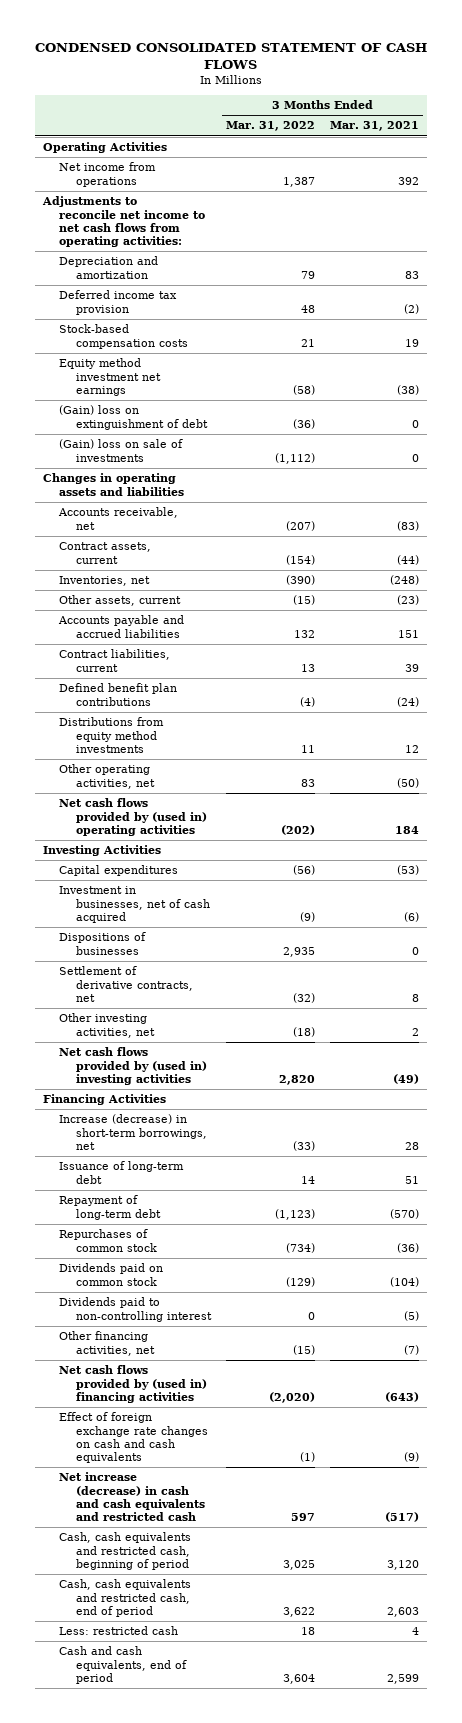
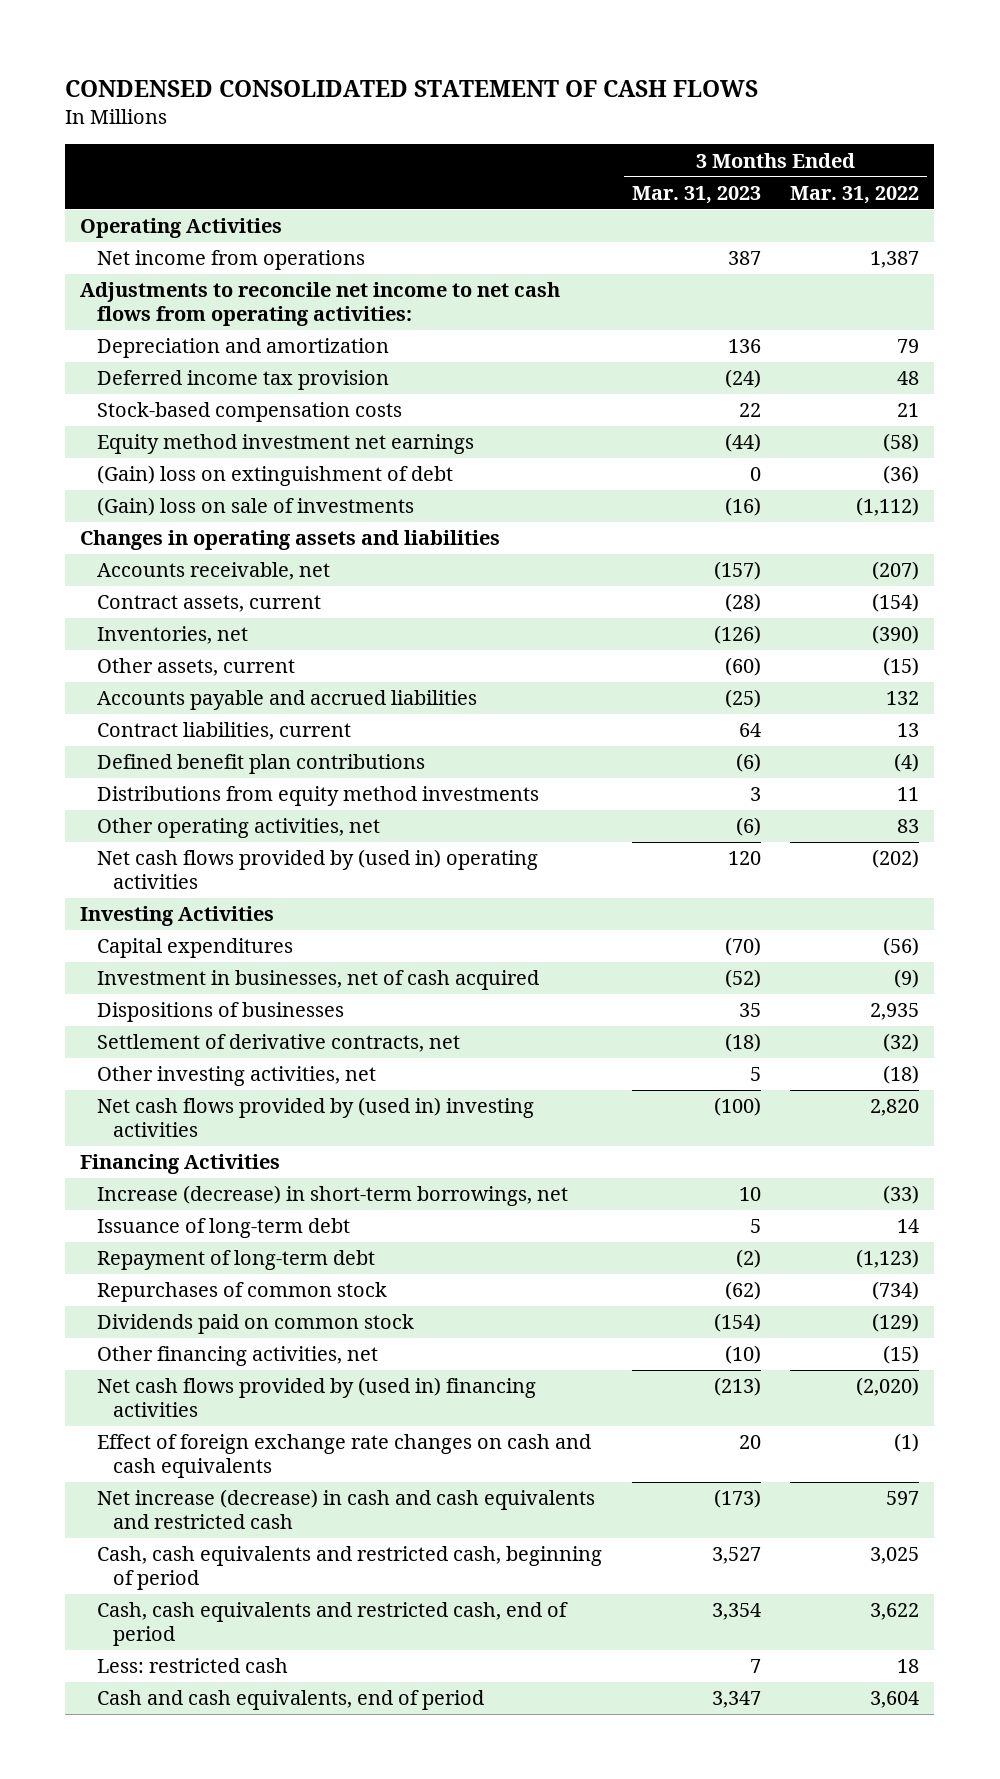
- | 3 Months Ended Mar. 31, 2022 | 3 Months Ended Mar. 31, 2021
+ | 3 Months Ended Mar. 31, 2023 | 3 Months Ended Mar. 31, 2022
- Dividends paid to non-controlling interest | 0 | (5)

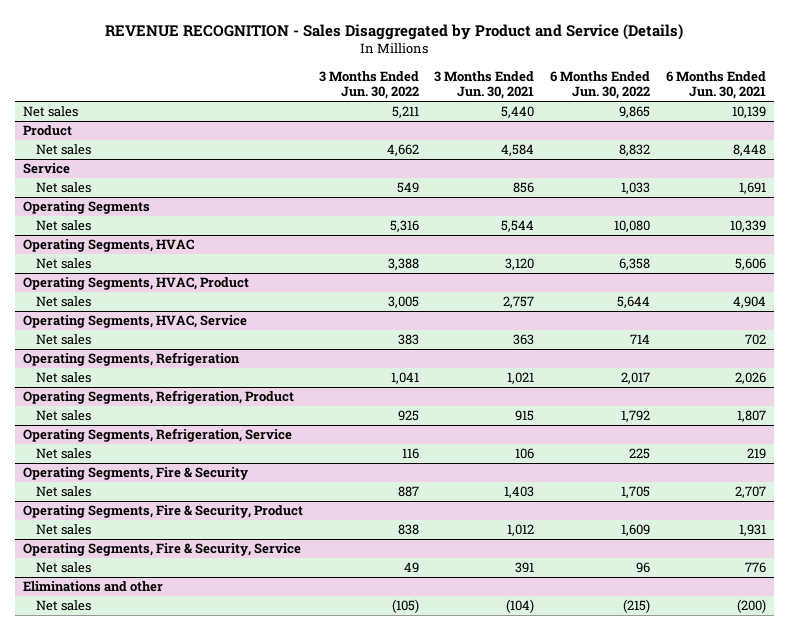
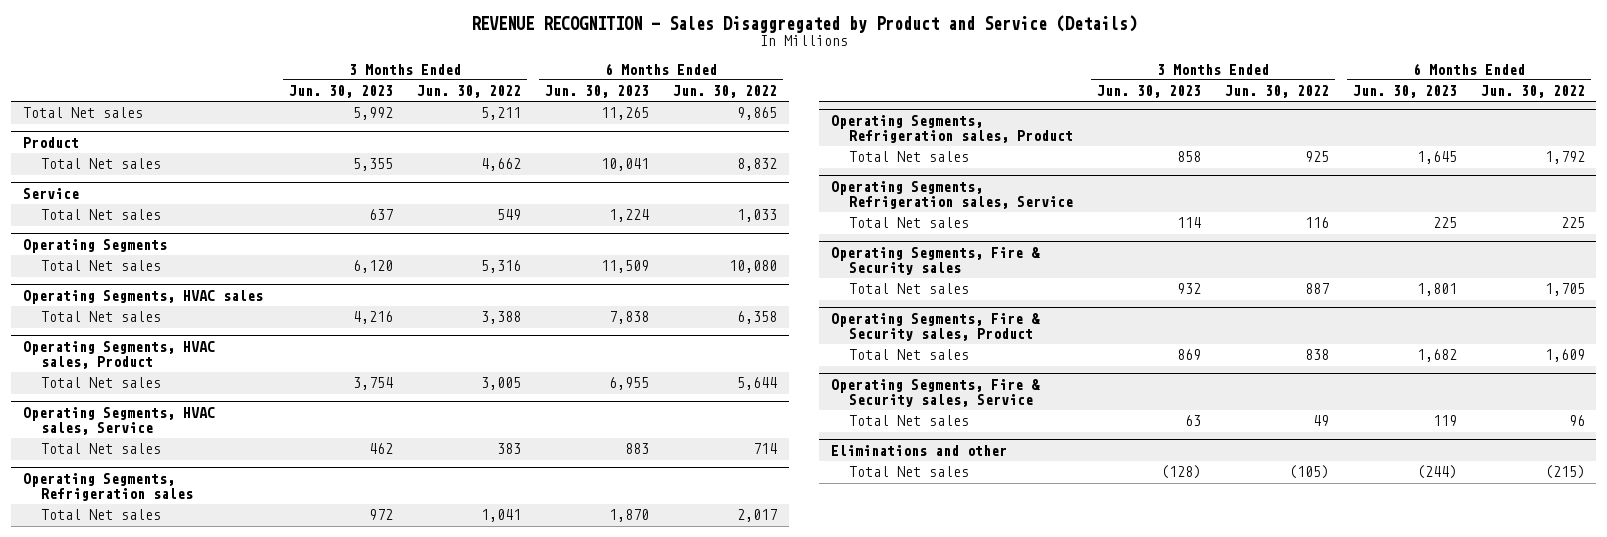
- | 3 Months Ended Jun. 30, 2022 | 3 Months Ended Jun. 30, 2021 | 6 Months Ended Jun. 30, 2022 | 6 Months Ended Jun. 30, 2021
+ | 3 Months Ended Jun. 30, 2023 | 3 Months Ended Jun. 30, 2022 | 6 Months Ended Jun. 30, 2023 | 6 Months Ended Jun. 30, 2022
- Net sales | 5,211 | 5,440 | 9,865 | 10,139
+ Total Net sales | 5,992 | 5,211 | 11,265 | 9,865
@ Product
- Net sales | 4,662 | 4,584 | 8,832 | 8,448
+ Total Net sales | 5,355 | 4,662 | 10,041 | 8,832
@ Service
- Net sales | 549 | 856 | 1,033 | 1,691
+ Total Net sales | 637 | 549 | 1,224 | 1,033
@ Operating Segments
- Net sales | 5,316 | 5,544 | 10,080 | 10,339
- Operating Segments, HVAC
- Net sales | 3,388 | 3,120 | 6,358 | 5,606
- Operating Segments, HVAC, Product
- Net sales | 3,005 | 2,757 | 5,644 | 4,904
- Operating Segments, HVAC, Service
- Net sales | 383 | 363 | 714 | 702
- Operating Segments, Refrigeration
- Net sales | 1,041 | 1,021 | 2,017 | 2,026
- Operating Segments, Refrigeration, Product
- Net sales | 925 | 915 | 1,792 | 1,807
- Operating Segments, Refrigeration, Service
- Net sales | 116 | 106 | 225 | 219
- Operating Segments, Fire & Security
- Net sales | 887 | 1,403 | 1,705 | 2,707
- Operating Segments, Fire & Security, Product
- Net sales | 838 | 1,012 | 1,609 | 1,931
- Operating Segments, Fire & Security, Service
- Net sales | 49 | 391 | 96 | 776
@ Operating Segments
+ Total Net sales | 6,120 | 5,316 | 11,509 | 10,080
+ Operating Segments, HVAC sales
+ Total Net sales | 4,216 | 3,388 | 7,838 | 6,358
+ Operating Segments, HVAC sales, Product
+ Total Net sales | 3,754 | 3,005 | 6,955 | 5,644
+ Operating Segments, HVAC sales, Service
+ Total Net sales | 462 | 383 | 883 | 714
+ Operating Segments, Refrigeration sales
+ Total Net sales | 972 | 1,041 | 1,870 | 2,017
+ Operating Segments, Refrigeration sales, Product
+ Total Net sales | 858 | 925 | 1,645 | 1,792
+ Operating Segments, Refrigeration sales, Service
+ Total Net sales | 114 | 116 | 225 | 225
+ Operating Segments, Fire & Security sales
+ Total Net sales | 932 | 887 | 1,801 | 1,705
+ Operating Segments, Fire & Security sales, Product
+ Total Net sales | 869 | 838 | 1,682 | 1,609
+ Operating Segments, Fire & Security sales, Service
+ Total Net sales | 63 | 49 | 119 | 96
@ Eliminations and other
- Net sales | (105) | (104) | (215) | (200)
+ Total Net sales | (128) | (105) | (244) | (215)

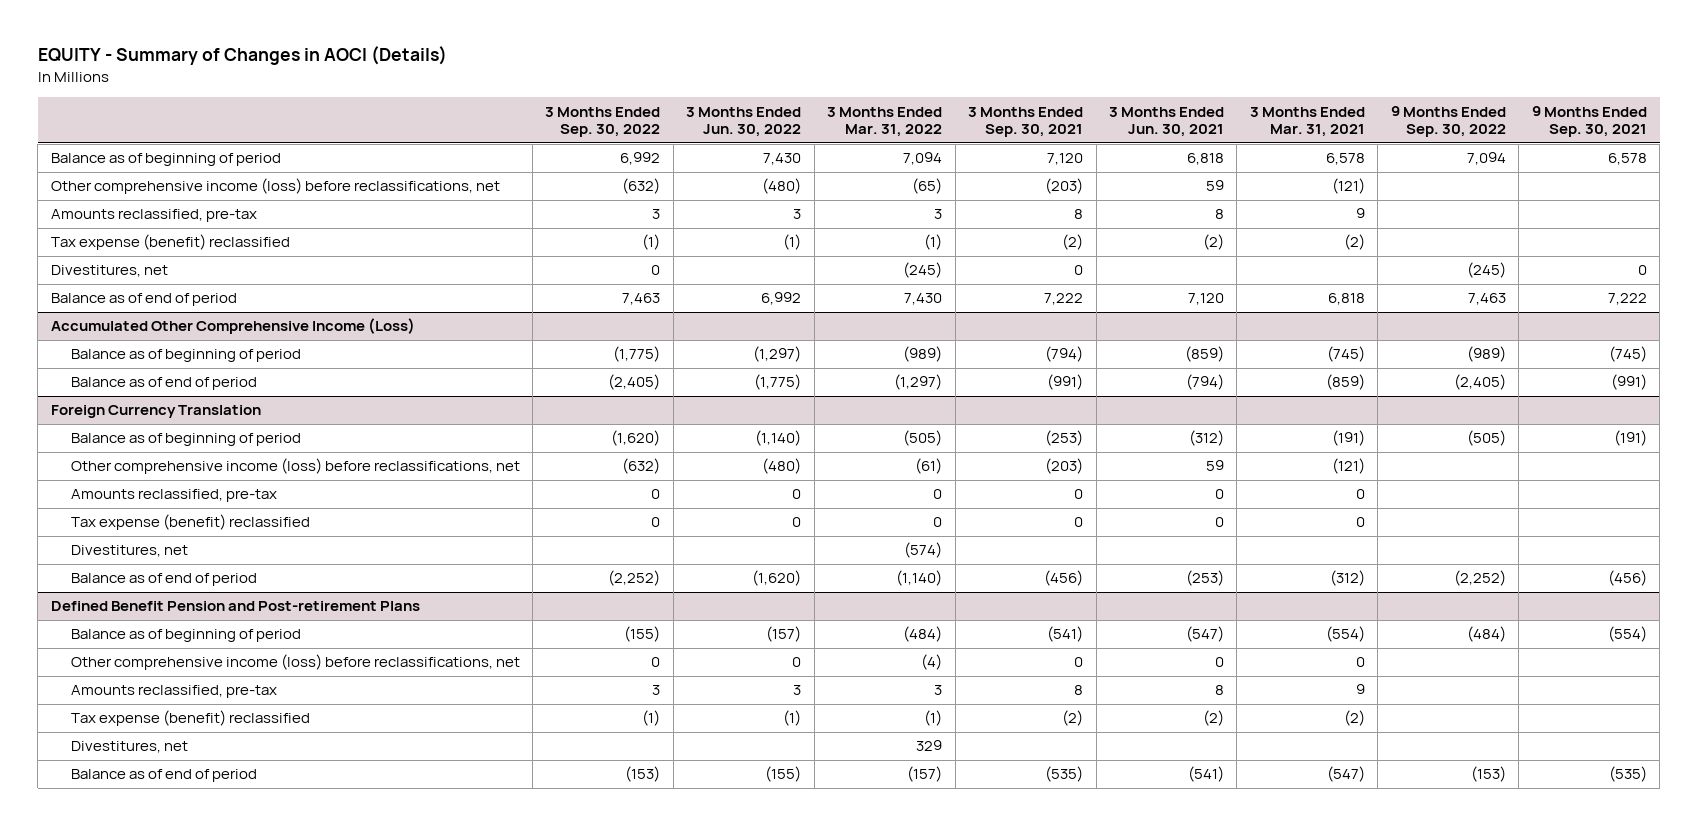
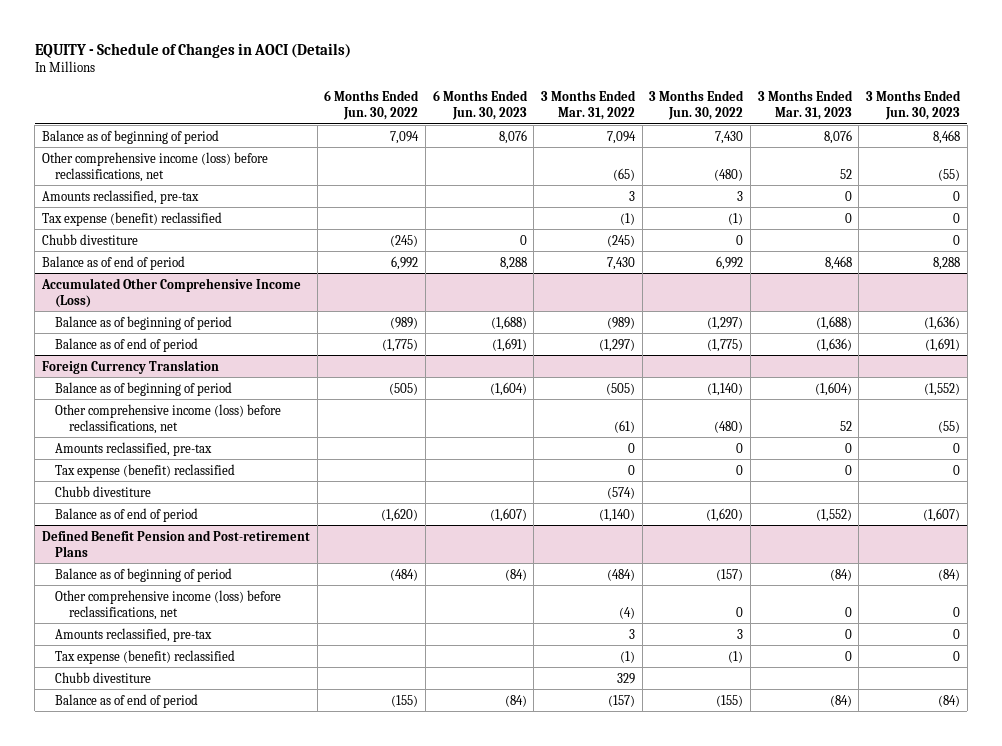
- EQUITY - Summary of Changes in AOCI (Details)
+ EQUITY - Schedule of Changes in AOCI (Details)
- | 3 Months Ended Sep. 30, 2022 | 3 Months Ended Jun. 30, 2022 | 3 Months Ended Mar. 31, 2022 | 3 Months Ended Sep. 30, 2021 | 3 Months Ended Jun. 30, 2021 | 3 Months Ended Mar. 31, 2021 | 9 Months Ended Sep. 30, 2022 | 9 Months Ended Sep. 30, 2021
+ | 6 Months Ended Jun. 30, 2022 | 6 Months Ended Jun. 30, 2023 | 3 Months Ended Mar. 31, 2022 | 3 Months Ended Jun. 30, 2022 | 3 Months Ended Mar. 31, 2023 | 3 Months Ended Jun. 30, 2023
- Divestitures, net | 0 | | (245) | 0 | | | (245) | 0
+ Chubb divestiture | (245) | 0 | (245) | 0 | | 0
@ Foreign Currency Translation
- Divestitures, net | | | (574) | | | | |
+ Chubb divestiture | | | (574) | | |
@ Defined Benefit Pension and Post-retirement Plans
- Divestitures, net | | | 329 | | | | |
+ Chubb divestiture | | | 329 | | |

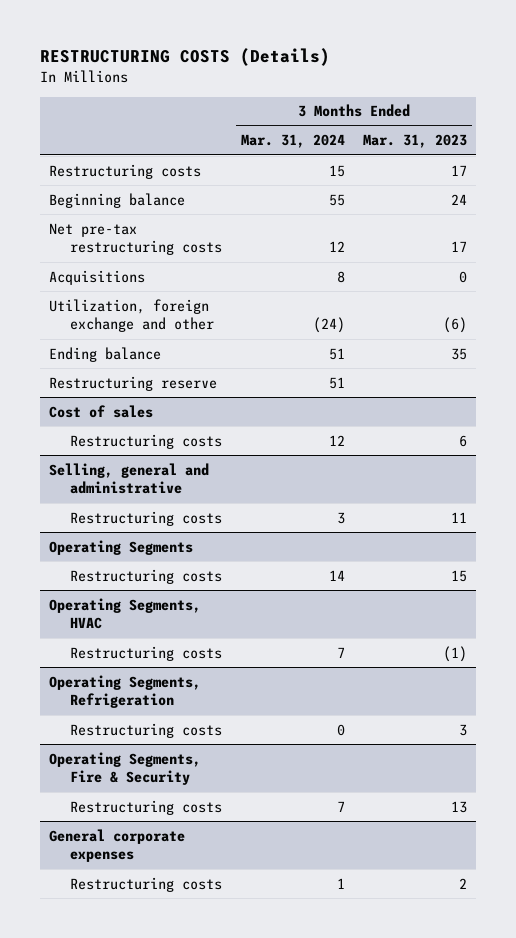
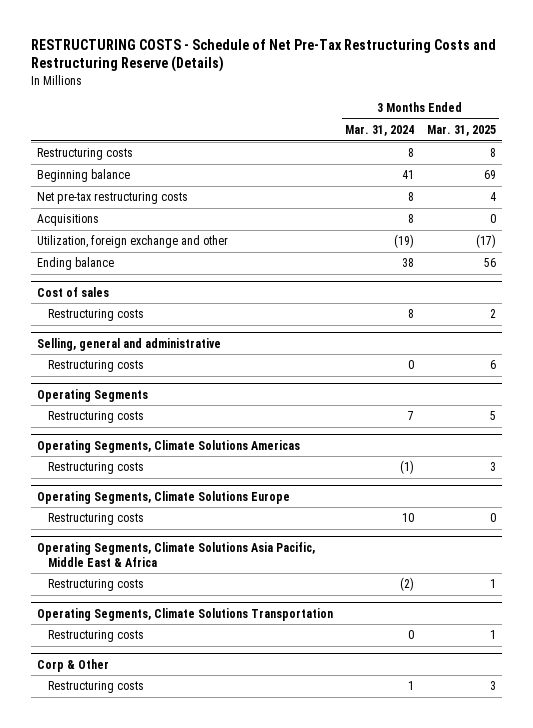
- RESTRUCTURING COSTS (Details)
+ RESTRUCTURING COSTS - Schedule of Net Pre-Tax Restructuring Costs and Restructuring Reserve (Details)
- | 3 Months Ended Mar. 31, 2024 | 3 Months Ended Mar. 31, 2023
+ | 3 Months Ended Mar. 31, 2024 | 3 Months Ended Mar. 31, 2025
- Restructuring costs | 15 | 17
- Beginning balance | 55 | 24
- Net pre-tax restructuring costs | 12 | 17
+ Restructuring costs | 8 | 8
+ Beginning balance | 41 | 69
+ Net pre-tax restructuring costs | 8 | 4
- Utilization, foreign exchange and other | (24) | (6)
- Ending balance | 51 | 35
- Restructuring reserve | 51 |
+ Utilization, foreign exchange and other | (19) | (17)
+ Ending balance | 38 | 56
@ Cost of sales
- Restructuring costs | 12 | 6
+ Restructuring costs | 8 | 2
@ Selling, general and administrative
- Restructuring costs | 3 | 11
+ Restructuring costs | 0 | 6
@ Operating Segments
- Restructuring costs | 14 | 15
- Operating Segments, HVAC
- Operating Segments, Refrigeration
+ Operating Segments, Climate Solutions Americas
+ Restructuring costs | (1) | 3
+ Operating Segments, Climate Solutions Europe
+ Restructuring costs | 10 | 0
+ Operating Segments, Climate Solutions Asia Pacific, Middle East & Africa
+ Restructuring costs | (2) | 1
+ Operating Segments, Climate Solutions Transportation
- Operating Segments, Fire & Security
- Restructuring costs | 7 | 13
- General corporate expenses
+ Corp & Other

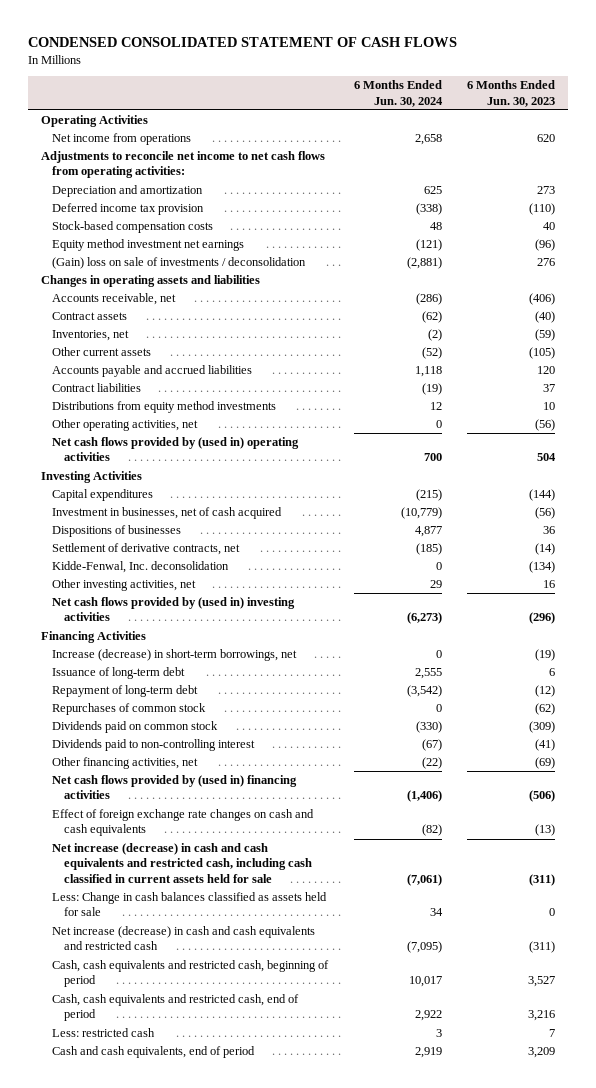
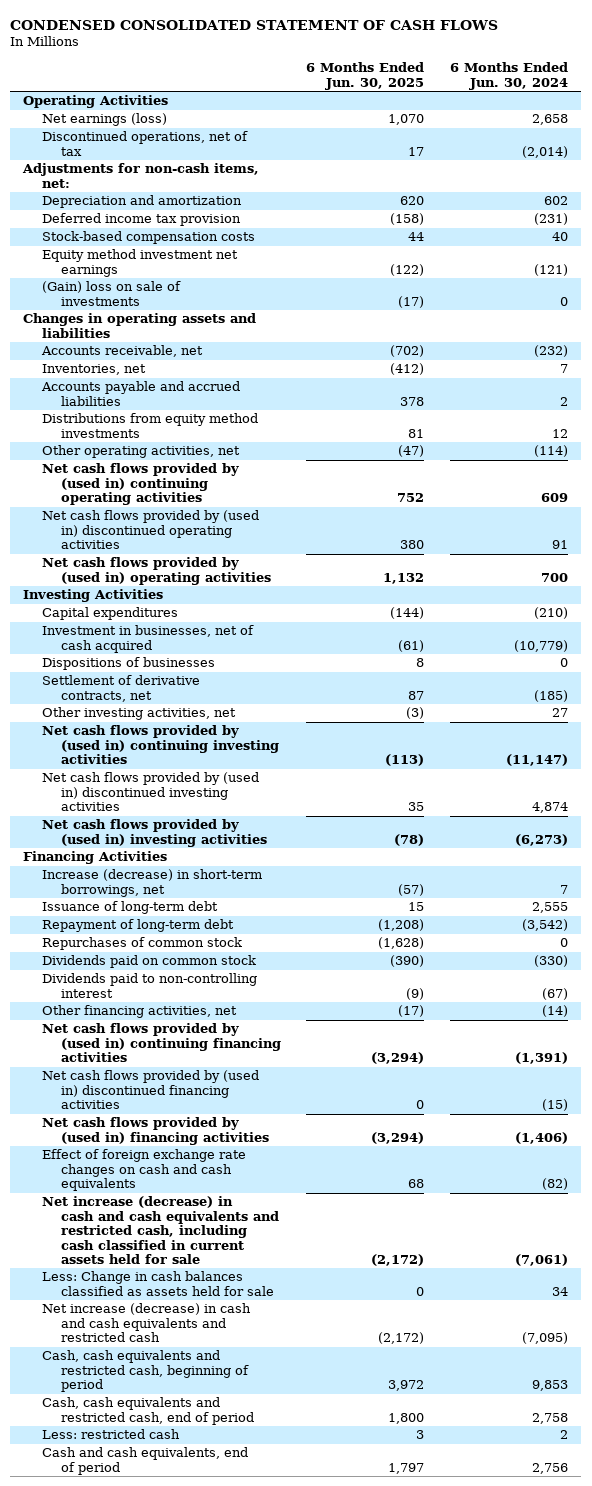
- | 6 Months Ended Jun. 30, 2024 | 6 Months Ended Jun. 30, 2023
+ | 6 Months Ended Jun. 30, 2025 | 6 Months Ended Jun. 30, 2024
- Net income from operations | 2,658 | 620
- Adjustments to reconcile net income to net cash flows from operating activities:
- Depreciation and amortization | 625 | 273
- Deferred income tax provision | (338) | (110)
- Stock-based compensation costs | 48 | 40
+ Net earnings (loss) | 1,070 | 2,658
+ Discontinued operations, net of tax | 17 | (2,014)
+ Adjustments for non-cash items, net:
+ Depreciation and amortization | 620 | 602
+ Deferred income tax provision | (158) | (231)
+ Stock-based compensation costs | 44 | 40
- (Gain) loss on sale of investments / deconsolidation | (2,881) | 276
+ (Gain) loss on sale of investments | (17) | 0
- Accounts receivable, net | (286) | (406)
- Contract assets | (62) | (40)
- Inventories, net | (2) | (59)
- Other current assets | (52) | (105)
- Accounts payable and accrued liabilities | 1,118 | 120
- Contract liabilities | (19) | 37
+ Accounts receivable, net | (702) | (232)
+ Inventories, net | (412) | 7
+ Accounts payable and accrued liabilities | 378 | 2
- Other operating activities, net | 0 | (56)
+ Other operating activities, net | (47) | (114)
+ Net cash flows provided by (used in) continuing operating activities | 752 | 609
+ Net cash flows provided by (used in) discontinued operating activities | 380 | 91
- Capital expenditures | (215) | (144)
+ Capital expenditures | (144) | (210)
- Dispositions of businesses | 4,877 | 36
+ Dispositions of businesses | 8 | 0
- Kidde-Fenwal, Inc. deconsolidation | 0 | (134)
- Other investing activities, net | 29 | 16
+ Other investing activities, net | (3) | 27
+ Net cash flows provided by (used in) continuing investing activities | (113) | (11,147)
+ Net cash flows provided by (used in) discontinued investing activities | 35 | 4,874
- Increase (decrease) in short-term borrowings, net | 0 | (19)
+ Increase (decrease) in short-term borrowings, net | (57) | 7
- Other financing activities, net | (22) | (69)
+ Other financing activities, net | (17) | (14)
+ Net cash flows provided by (used in) continuing financing activities | (3,294) | (1,391)
+ Net cash flows provided by (used in) discontinued financing activities | 0 | (15)
- Cash, cash equivalents and restricted cash, beginning of period | 10,017 | 3,527
- Cash, cash equivalents and restricted cash, end of period | 2,922 | 3,216
- Less: restricted cash | 3 | 7
- Cash and cash equivalents, end of period | 2,919 | 3,209
+ Cash, cash equivalents and restricted cash, beginning of period | 3,972 | 9,853
+ Cash, cash equivalents and restricted cash, end of period | 1,800 | 2,758
+ Less: restricted cash | 3 | 2
+ Cash and cash equivalents, end of period | 1,797 | 2,756

